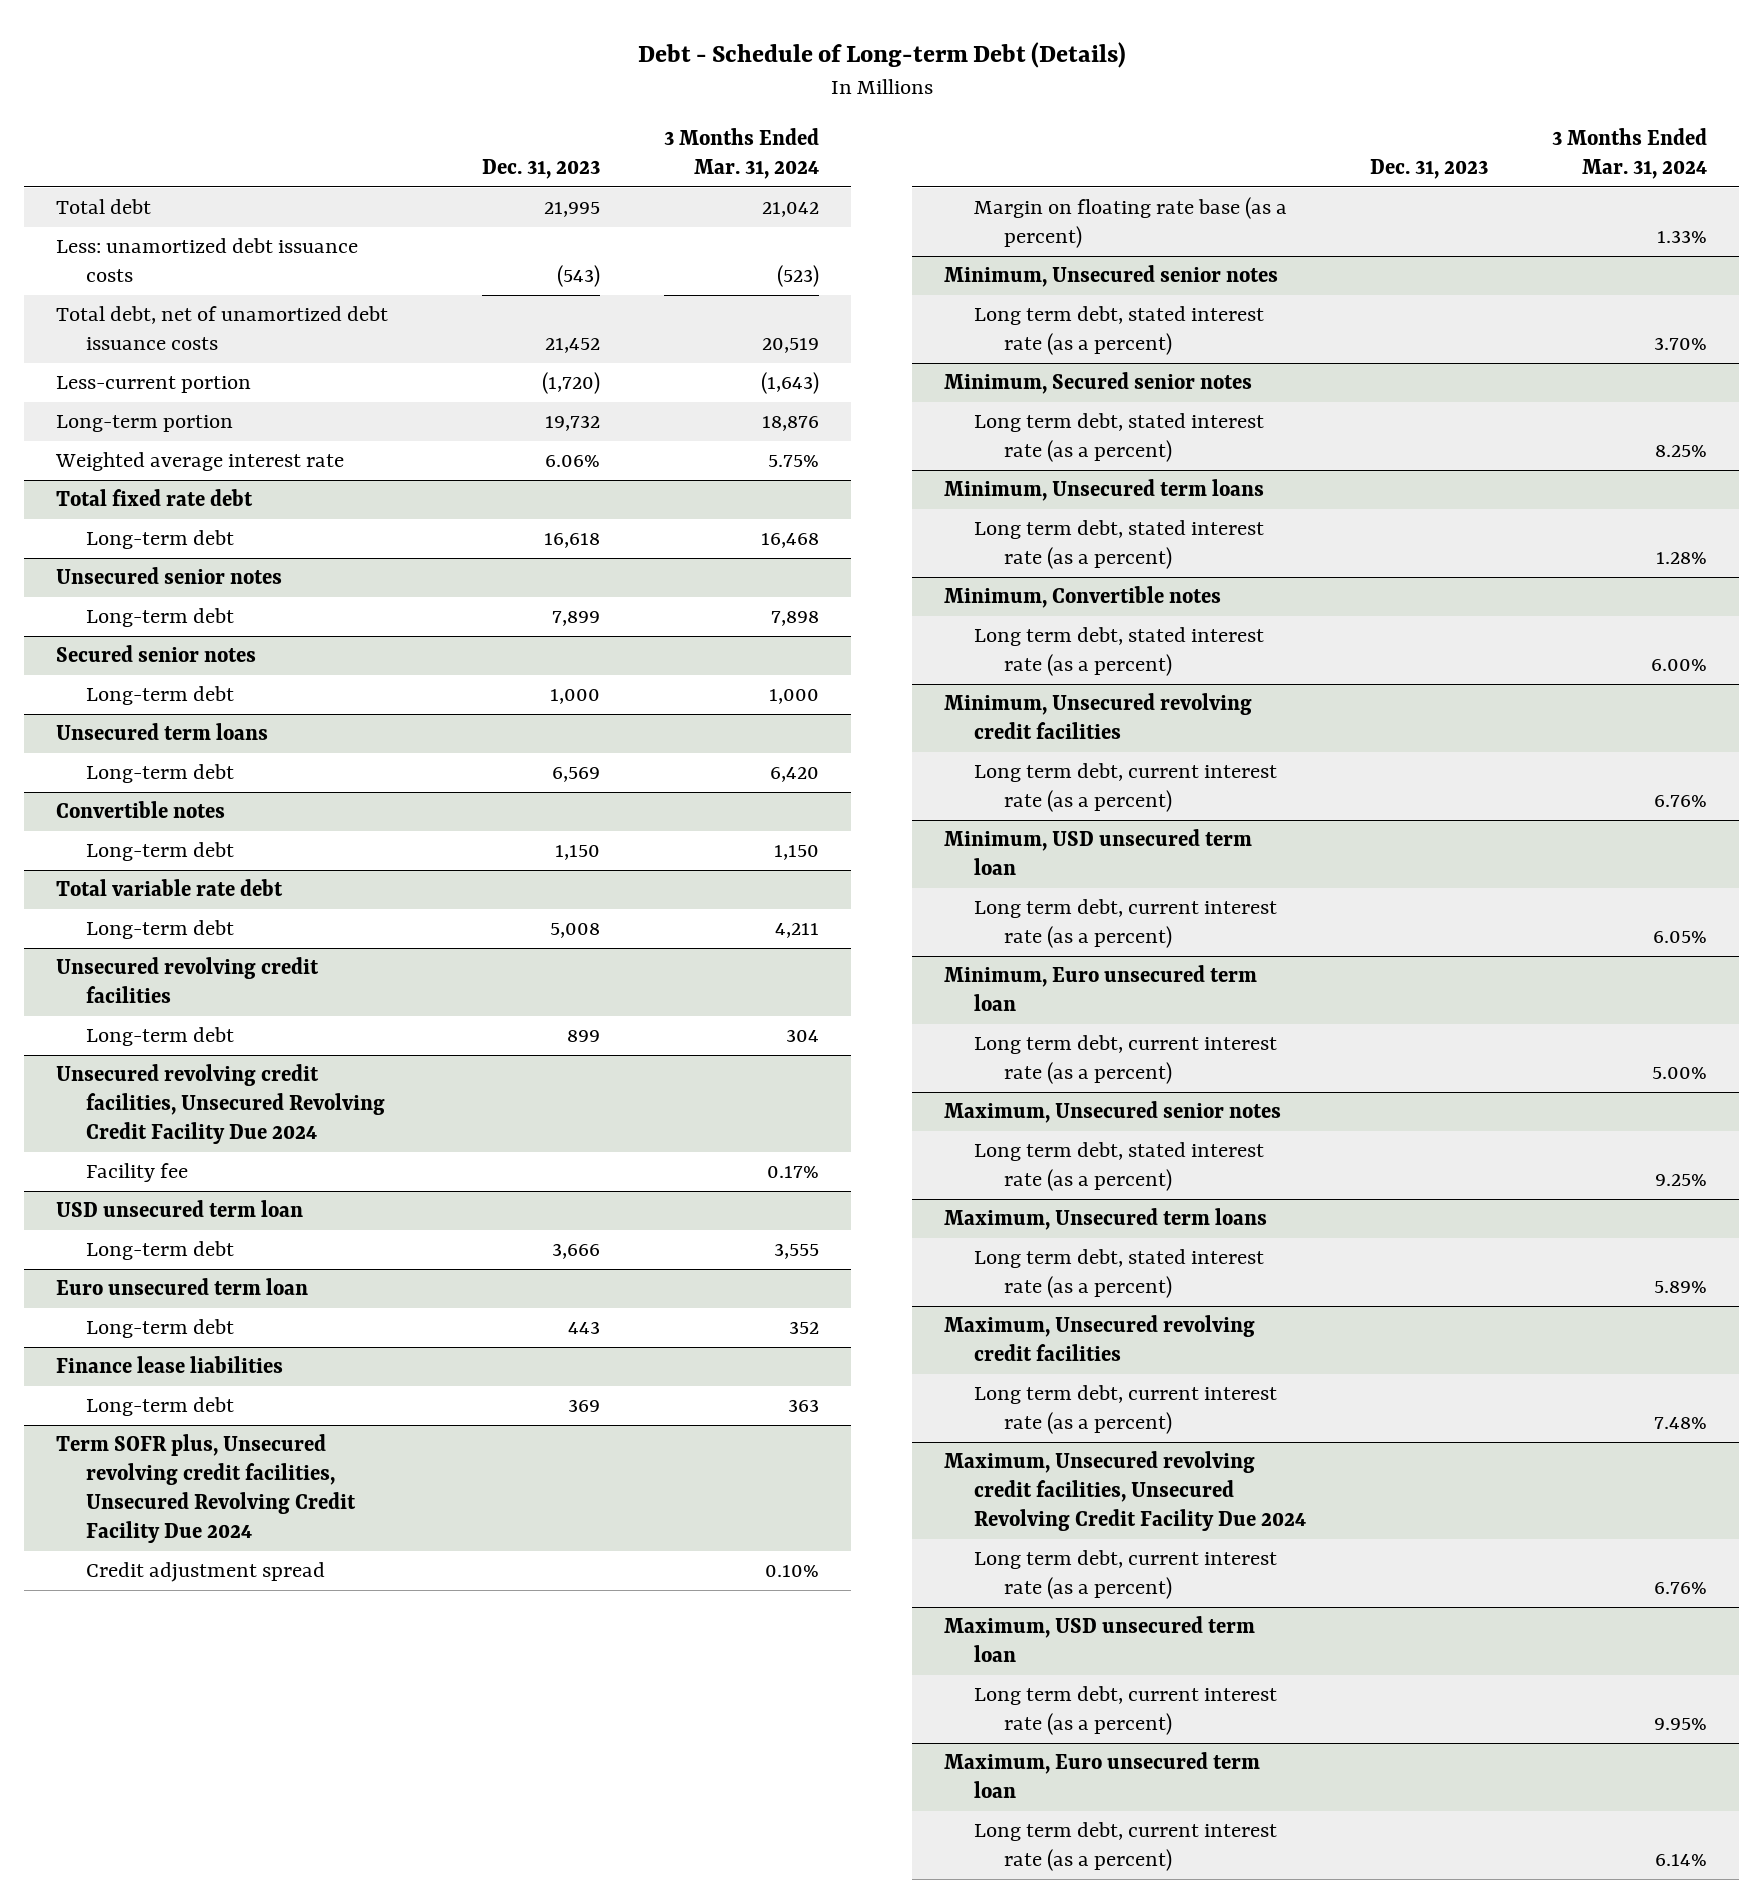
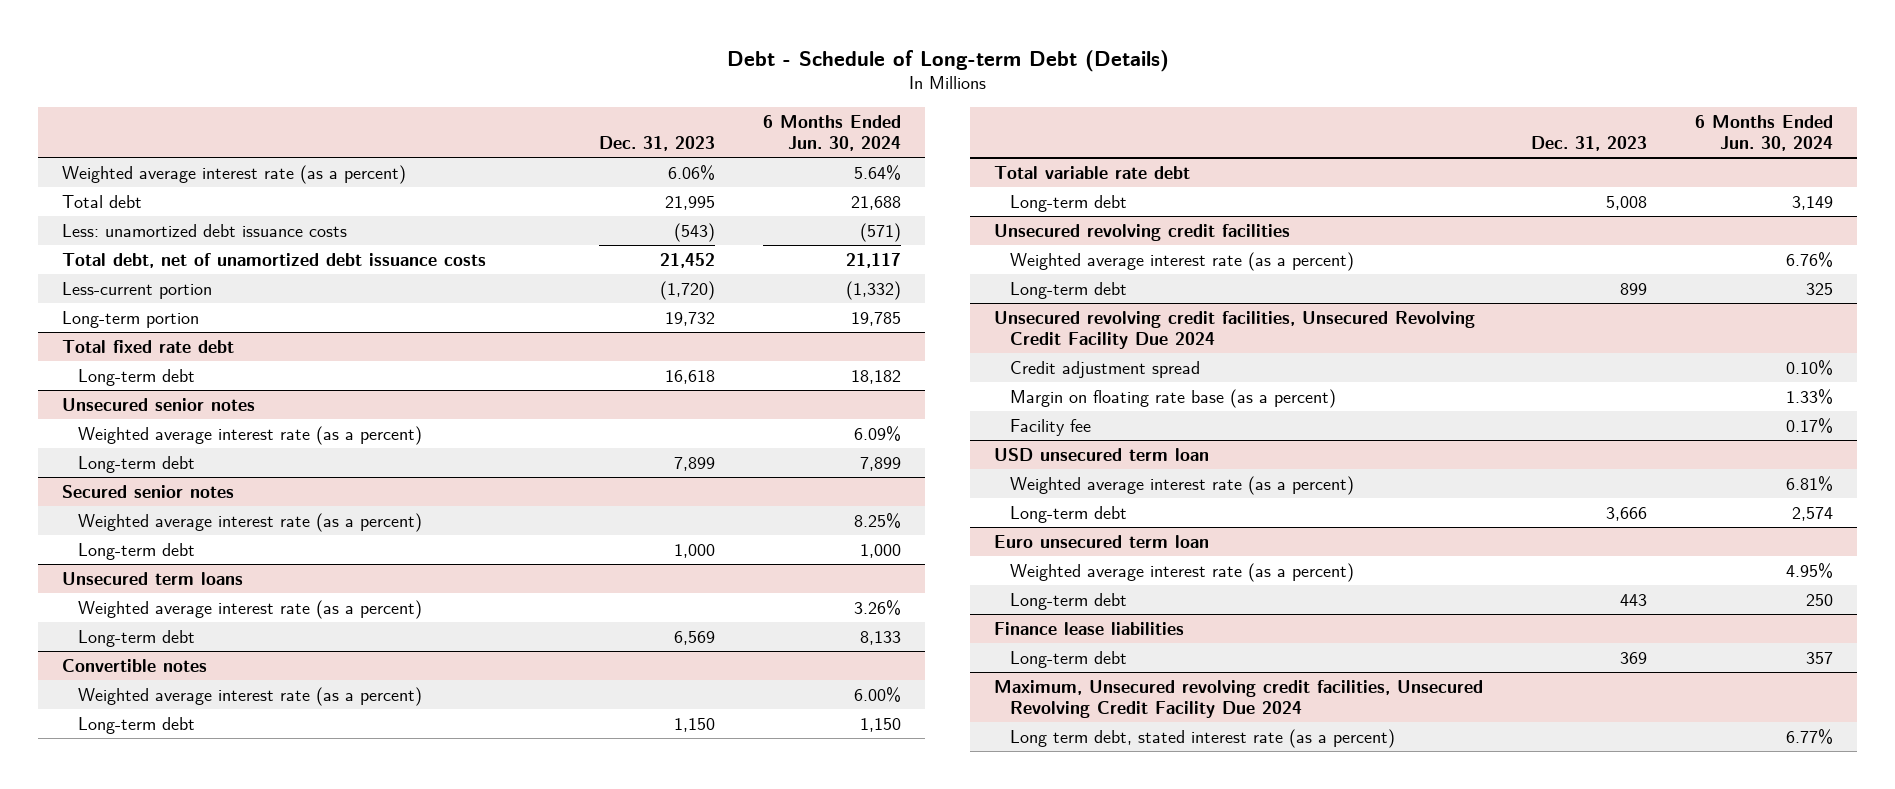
- | Dec. 31, 2023 | 3 Months Ended Mar. 31, 2024
+ | Dec. 31, 2023 | 6 Months Ended Jun. 30, 2024
+ Weighted average interest rate (as a percent) | 6.06% | 5.64%
- Weighted average interest rate | 6.06% | 5.75%
@ Unsecured senior notes
+ Weighted average interest rate (as a percent) | | 6.09%
@ Secured senior notes
+ Weighted average interest rate (as a percent) | | 8.25%
@ Unsecured term loans
+ Weighted average interest rate (as a percent) | | 3.26%
@ Convertible notes
+ Weighted average interest rate (as a percent) | | 6.00%
@ Unsecured revolving credit facilities
+ Weighted average interest rate (as a percent) | | 6.76%
@ Unsecured revolving credit facilities, Unsecured Revolving Credit Facility Due 2024
+ Credit adjustment spread | | 0.10%
+ Margin on floating rate base (as a percent) | | 1.33%
@ USD unsecured term loan
+ Weighted average interest rate (as a percent) | | 6.81%
@ Euro unsecured term loan
+ Weighted average interest rate (as a percent) | | 4.95%
- Term SOFR plus, Unsecured revolving credit facilities, Unsecured Revolving Credit Facility Due 2024
- Credit adjustment spread | | 0.10%
- Margin on floating rate base (as a percent) | | 1.33%
- Minimum, Unsecured senior notes
- Long term debt, stated interest rate (as a percent) | | 3.70%
- Minimum, Secured senior notes
- Long term debt, stated interest rate (as a percent) | | 8.25%
- Minimum, Unsecured term loans
- Long term debt, stated interest rate (as a percent) | | 1.28%
- Minimum, Convertible notes
- Long term debt, stated interest rate (as a percent) | | 6.00%
- Minimum, Unsecured revolving credit facilities
- Long term debt, current interest rate (as a percent) | | 6.76%
- Minimum, USD unsecured term loan
- Long term debt, current interest rate (as a percent) | | 6.05%
- Minimum, Euro unsecured term loan
- Long term debt, current interest rate (as a percent) | | 5.00%
- Maximum, Unsecured senior notes
- Long term debt, stated interest rate (as a percent) | | 9.25%
- Maximum, Unsecured term loans
- Long term debt, stated interest rate (as a percent) | | 5.89%
- Maximum, Unsecured revolving credit facilities
- Long term debt, current interest rate (as a percent) | | 7.48%
@ Maximum, Unsecured revolving credit facilities, Unsecured Revolving Credit Facility Due 2024
- Long term debt, current interest rate (as a percent) | | 6.76%
- Maximum, USD unsecured term loan
- Long term debt, current interest rate (as a percent) | | 9.95%
- Maximum, Euro unsecured term loan
- Long term debt, current interest rate (as a percent) | | 6.14%
@ Maximum, Unsecured revolving credit facilities, Unsecured Revolving Credit Facility Due 2024
+ Long term debt, stated interest rate (as a percent) | | 6.77%

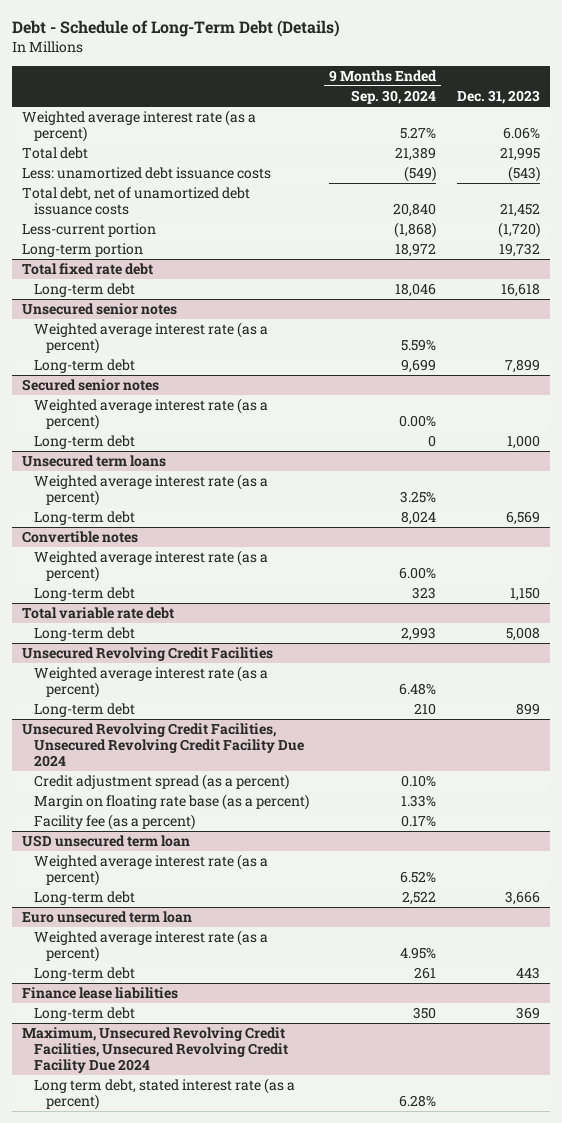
- Debt - Schedule of Long-term Debt (Details)
+ Debt - Schedule of Long-Term Debt (Details)
- | Dec. 31, 2023 | 6 Months Ended Jun. 30, 2024
+ | 9 Months Ended Sep. 30, 2024 | Dec. 31, 2023
- Unsecured revolving credit facilities
+ Unsecured Revolving Credit Facilities
- Unsecured revolving credit facilities, Unsecured Revolving Credit Facility Due 2024
- Credit adjustment spread | | 0.10%
+ Unsecured Revolving Credit Facilities, Unsecured Revolving Credit Facility Due 2024
+ Credit adjustment spread (as a percent) | 0.10% |
- Facility fee | | 0.17%
+ Facility fee (as a percent) | 0.17% |
- Maximum, Unsecured revolving credit facilities, Unsecured Revolving Credit Facility Due 2024
+ Maximum, Unsecured Revolving Credit Facilities, Unsecured Revolving Credit Facility Due 2024

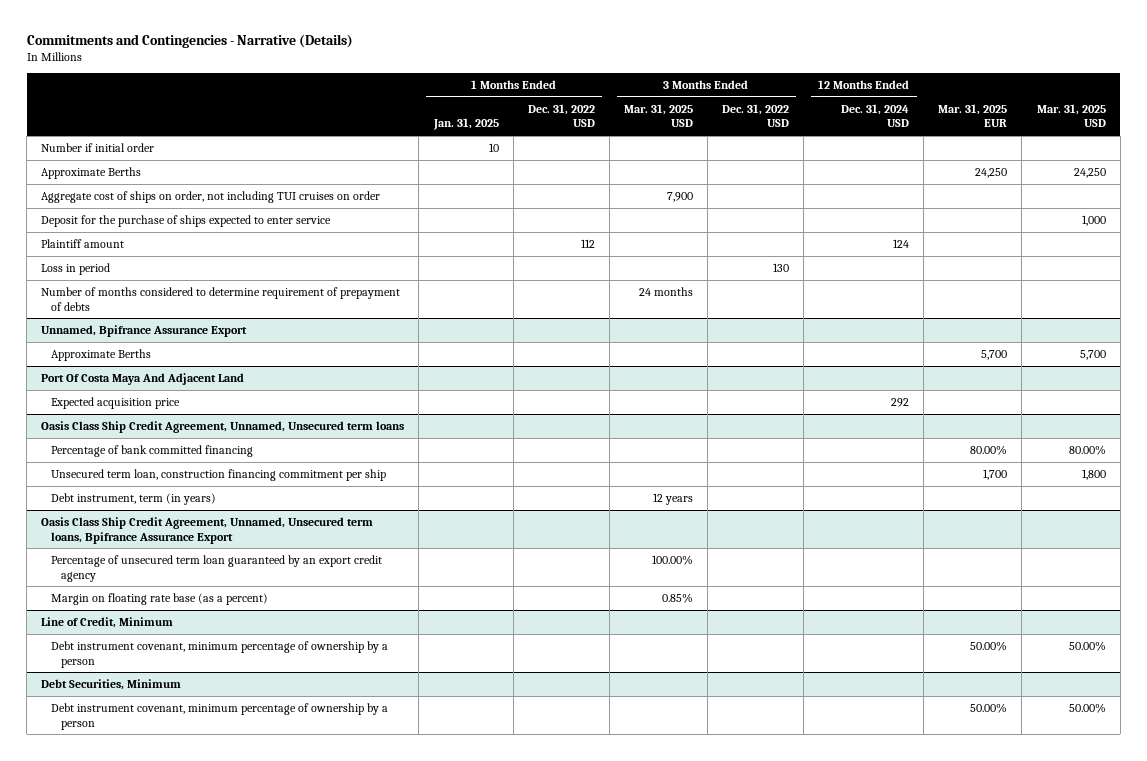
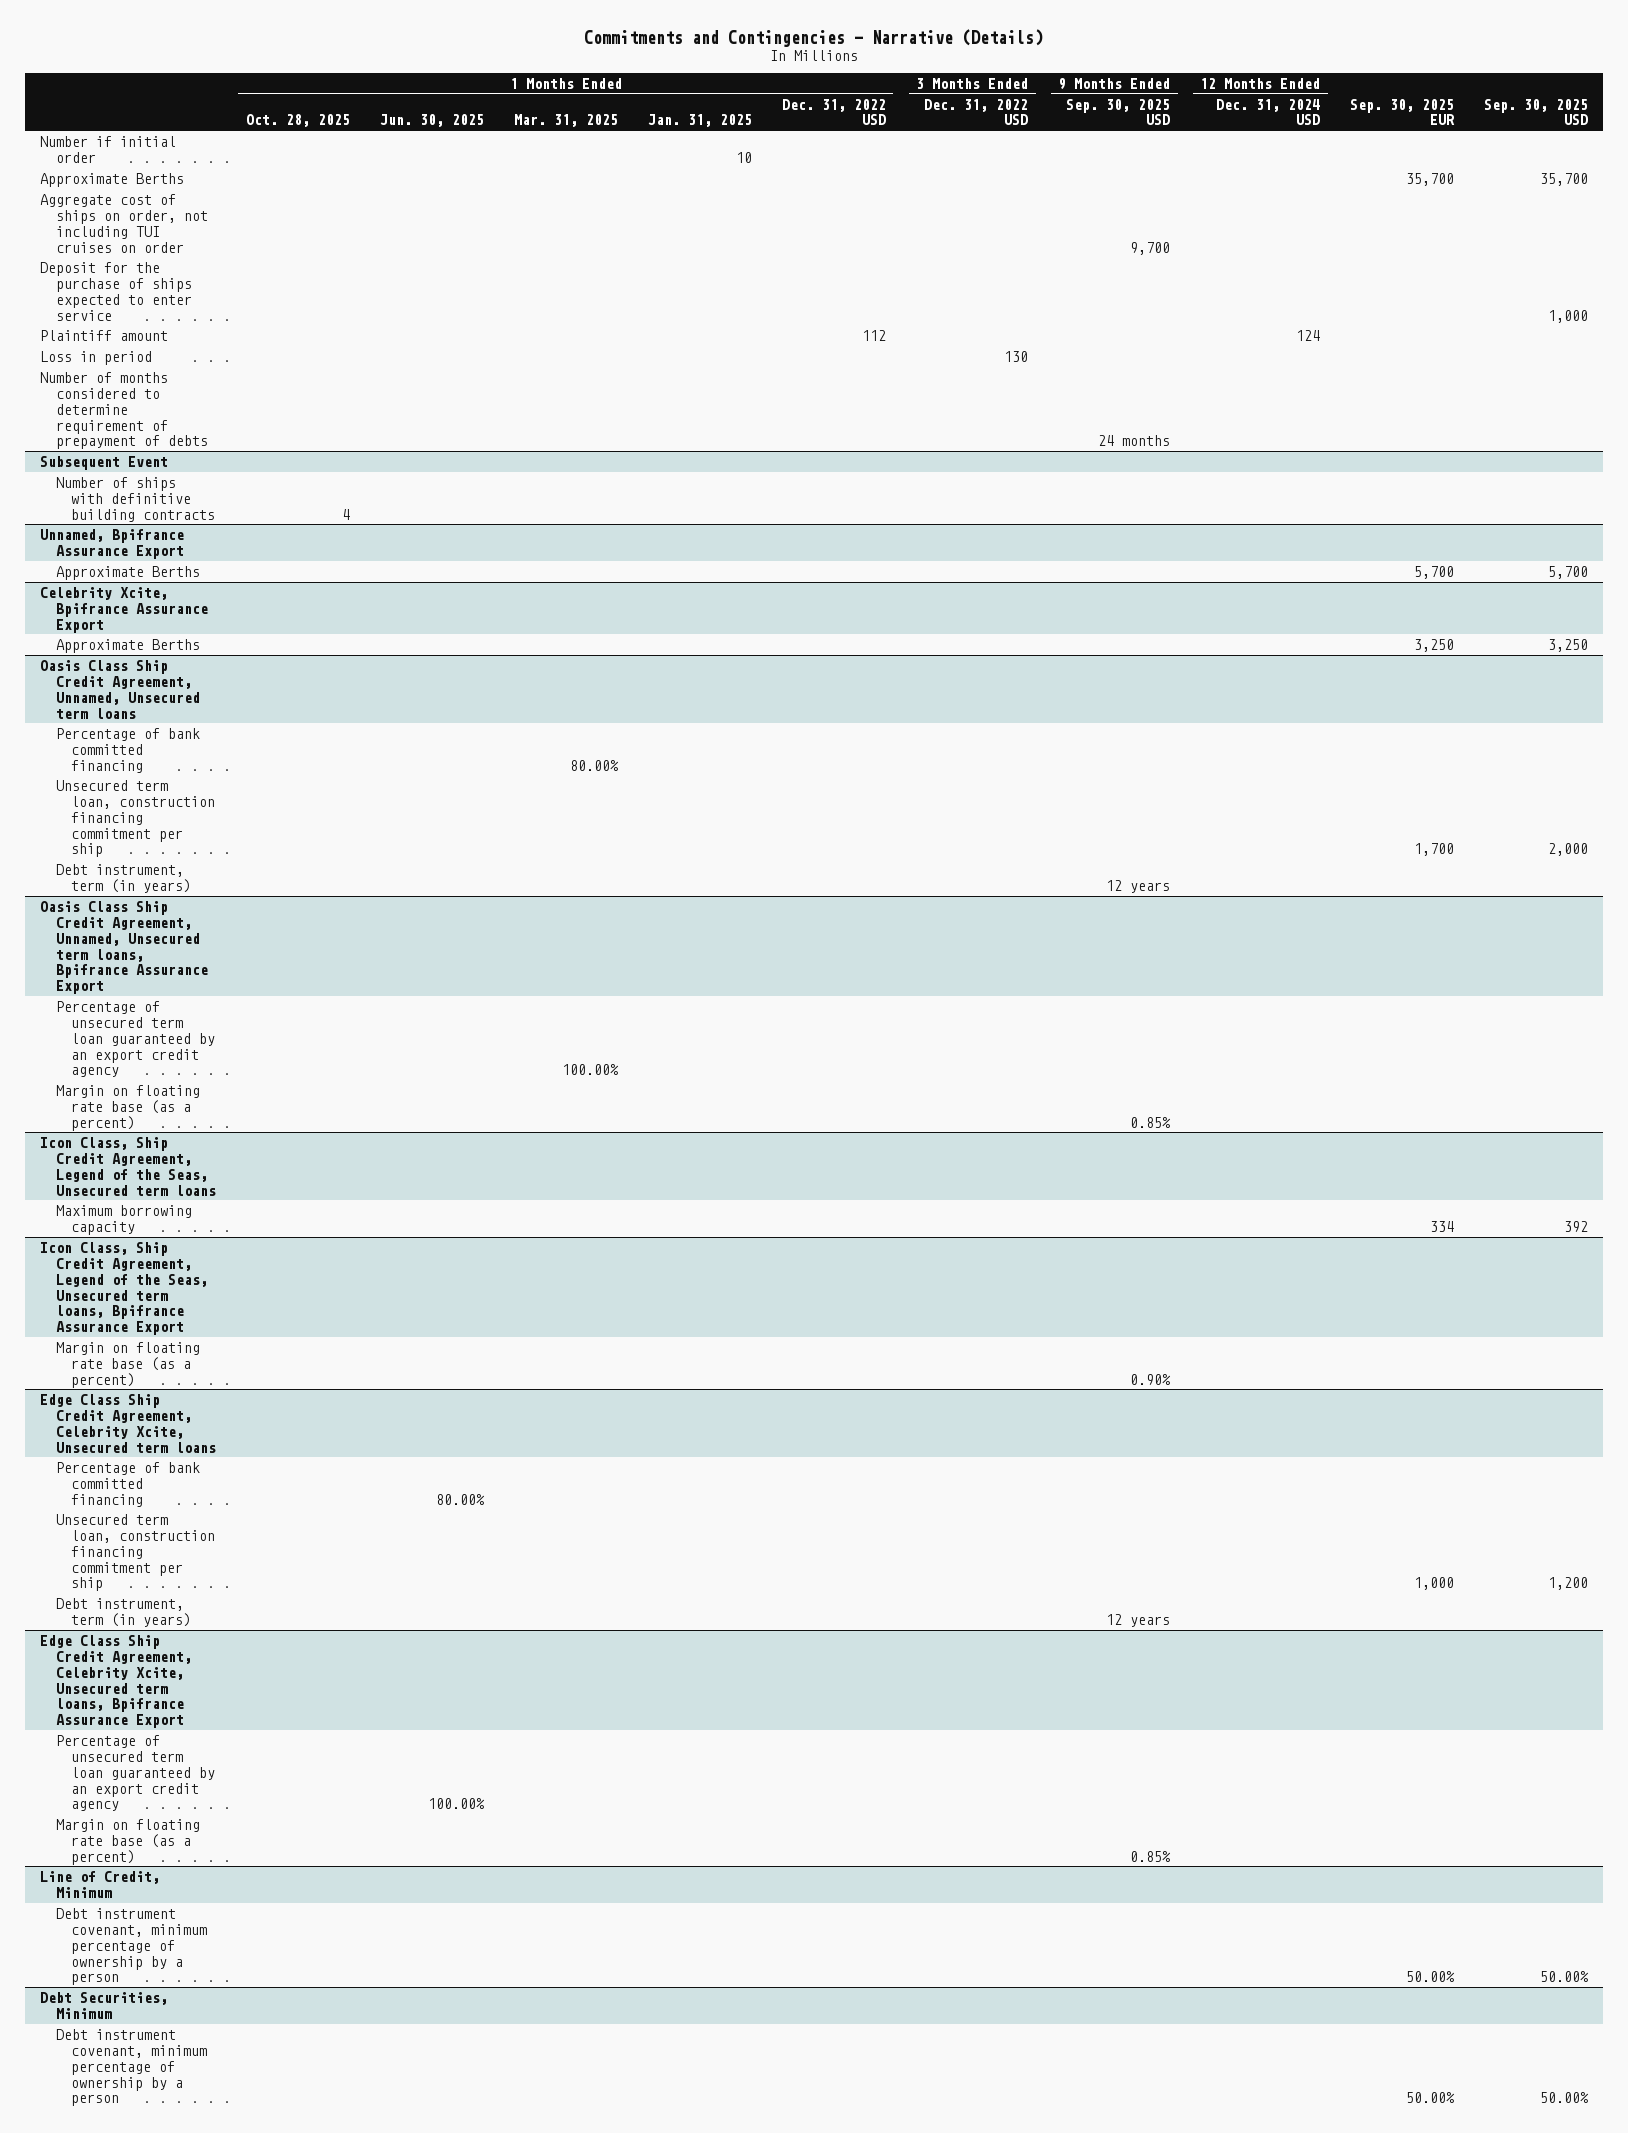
- | 1 Months Ended Jan. 31, 2025 | 1 Months Ended Dec. 31, 2022 USD | 3 Months Ended Mar. 31, 2025 USD | 3 Months Ended Dec. 31, 2022 USD | 12 Months Ended Dec. 31, 2024 USD | Mar. 31, 2025 EUR | Mar. 31, 2025 USD
+ | 1 Months Ended Oct. 28, 2025 | 1 Months Ended Jun. 30, 2025 | 1 Months Ended Mar. 31, 2025 | 1 Months Ended Jan. 31, 2025 | 1 Months Ended Dec. 31, 2022 USD | 3 Months Ended Dec. 31, 2022 USD | 9 Months Ended Sep. 30, 2025 USD | 12 Months Ended Dec. 31, 2024 USD | Sep. 30, 2025 EUR | Sep. 30, 2025 USD
+ Subsequent Event
+ Number of ships with definitive building contracts | 4 | | | | | | | | |
- Port Of Costa Maya And Adjacent Land
- Expected acquisition price | | | | | 292 | |
+ Celebrity Xcite, Bpifrance Assurance Export
+ Approximate Berths | | | | | | | | | 3,250 | 3,250
+ Icon Class, Ship Credit Agreement, Legend of the Seas, Unsecured term loans
+ Maximum borrowing capacity | | | | | | | | | 334 | 392
+ Icon Class, Ship Credit Agreement, Legend of the Seas, Unsecured term loans, Bpifrance Assurance Export
+ Margin on floating rate base (as a percent) | | | | | | | 0.90% | | |
+ Edge Class Ship Credit Agreement, Celebrity Xcite, Unsecured term loans
+ Percentage of bank committed financing | | 80.00% | | | | | | | |
+ Unsecured term loan, construction financing commitment per ship | | | | | | | | | 1,000 | 1,200
+ Debt instrument, term (in years) | | | | | | | 12 years | | |
+ Edge Class Ship Credit Agreement, Celebrity Xcite, Unsecured term loans, Bpifrance Assurance Export
+ Percentage of unsecured term loan guaranteed by an export credit agency | | 100.00% | | | | | | | |
+ Margin on floating rate base (as a percent) | | | | | | | 0.85% | | |

